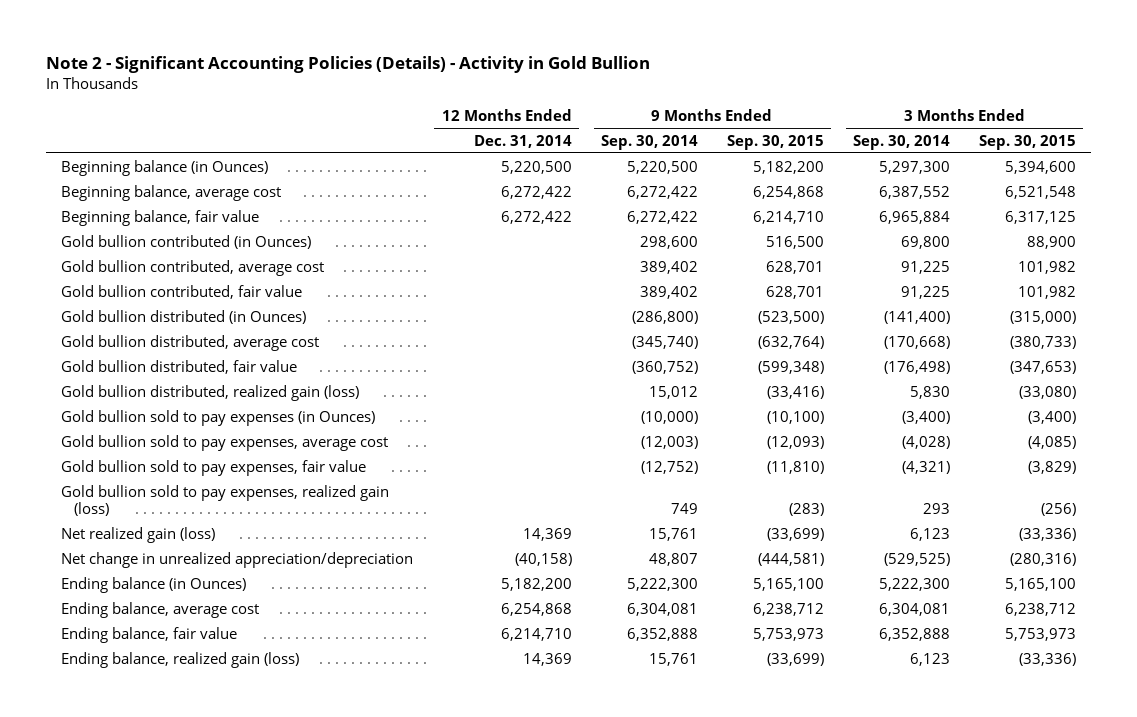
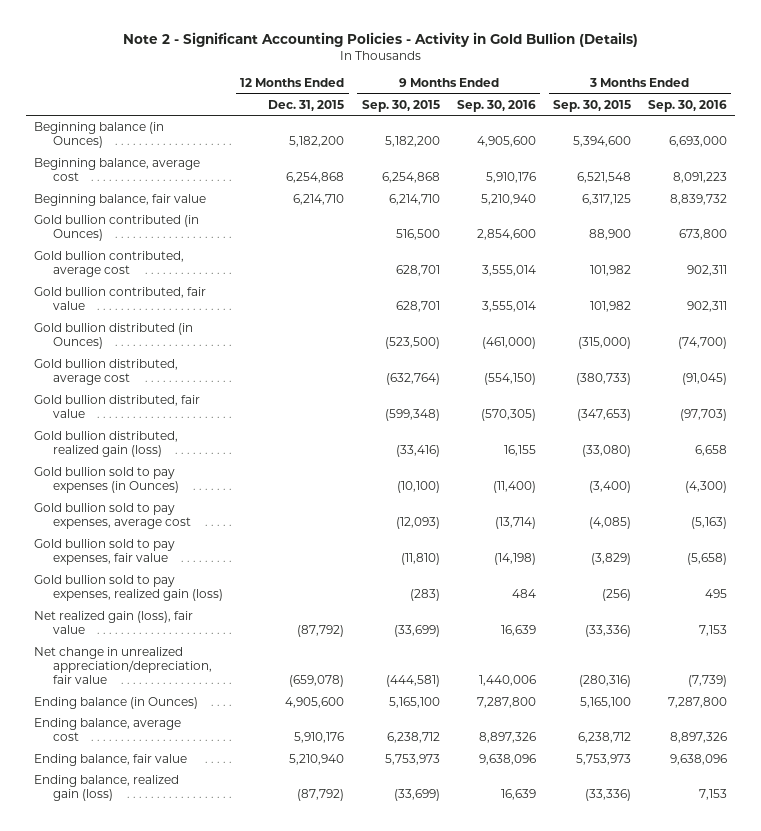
- Note 2 - Significant Accounting Policies (Details) - Activity in Gold Bullion
+ Note 2 - Significant Accounting Policies - Activity in Gold Bullion (Details)
- | 12 Months Ended Dec. 31, 2014 | 9 Months Ended Sep. 30, 2014 | 9 Months Ended Sep. 30, 2015 | 3 Months Ended Sep. 30, 2014 | 3 Months Ended Sep. 30, 2015
+ | 12 Months Ended Dec. 31, 2015 | 9 Months Ended Sep. 30, 2015 | 9 Months Ended Sep. 30, 2016 | 3 Months Ended Sep. 30, 2015 | 3 Months Ended Sep. 30, 2016
- Net realized gain (loss) | 14,369 | 15,761 | (33,699) | 6,123 | (33,336)
- Net change in unrealized appreciation/depreciation | (40,158) | 48,807 | (444,581) | (529,525) | (280,316)
+ Net realized gain (loss), fair value | (87,792) | (33,699) | 16,639 | (33,336) | 7,153
+ Net change in unrealized appreciation/depreciation, fair value | (659,078) | (444,581) | 1,440,006 | (280,316) | (7,739)

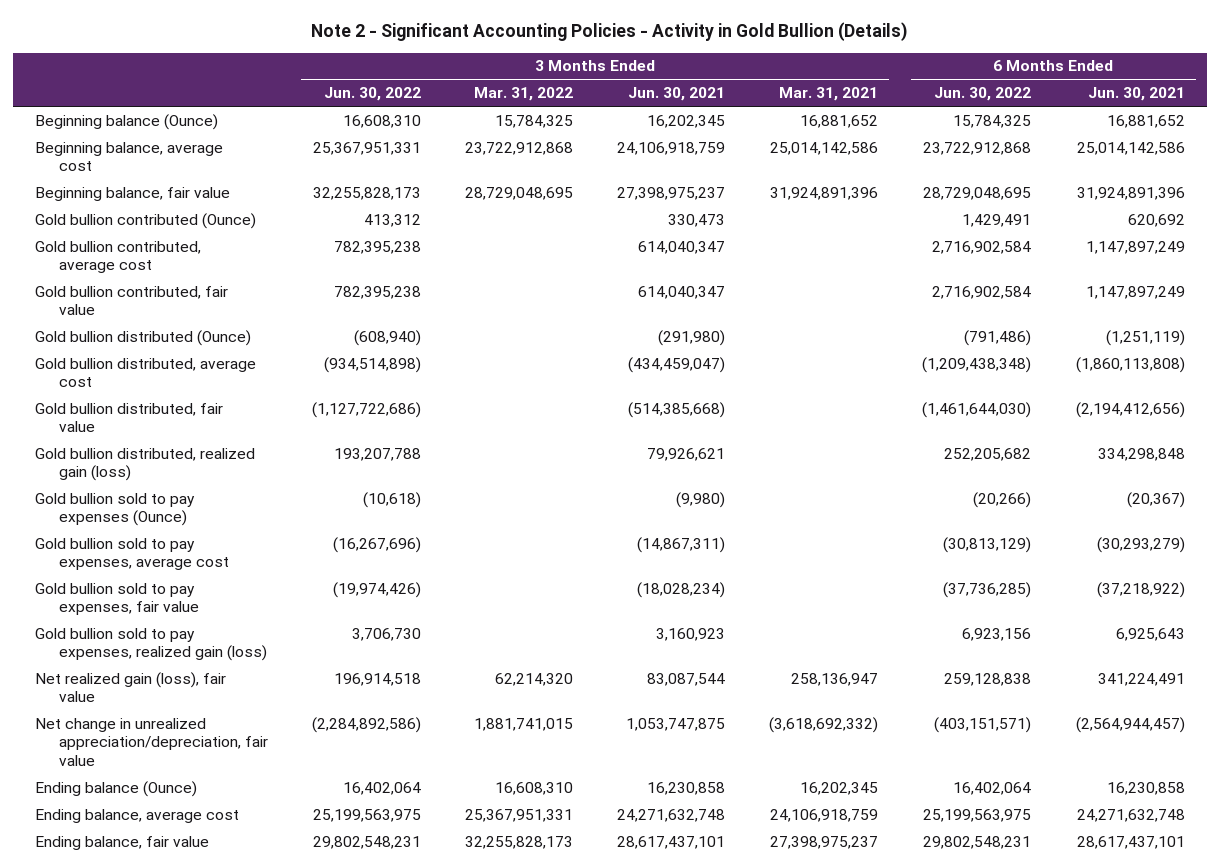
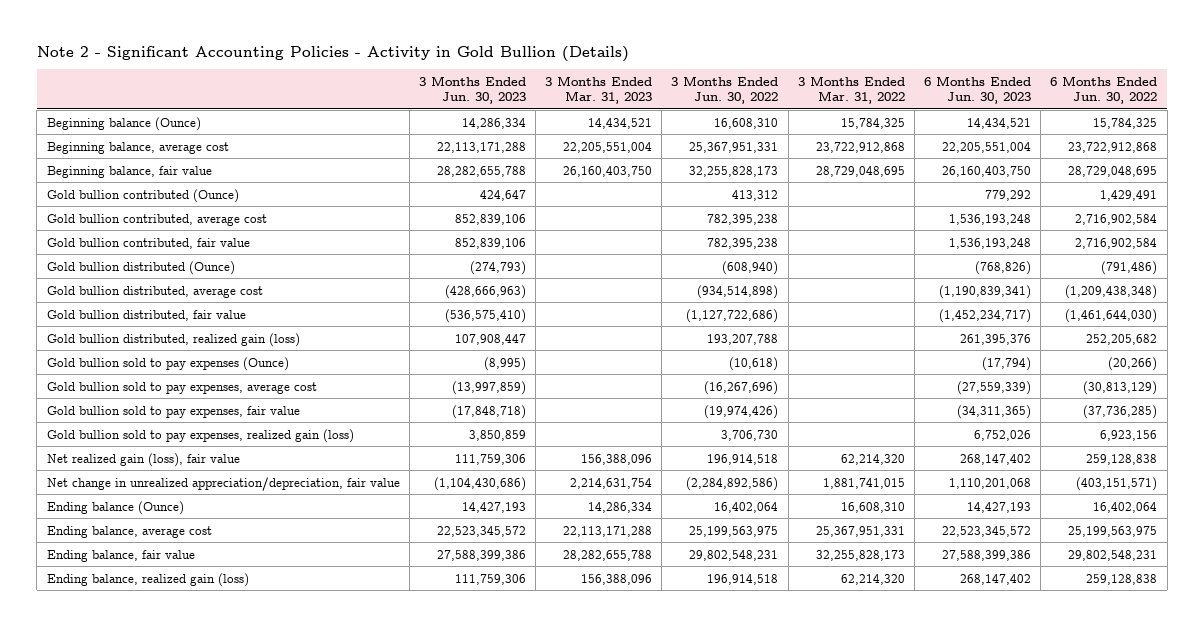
- | 3 Months Ended Jun. 30, 2022 | 3 Months Ended Mar. 31, 2022 | 3 Months Ended Jun. 30, 2021 | 3 Months Ended Mar. 31, 2021 | 6 Months Ended Jun. 30, 2022 | 6 Months Ended Jun. 30, 2021
+ | 3 Months Ended Jun. 30, 2023 | 3 Months Ended Mar. 31, 2023 | 3 Months Ended Jun. 30, 2022 | 3 Months Ended Mar. 31, 2022 | 6 Months Ended Jun. 30, 2023 | 6 Months Ended Jun. 30, 2022
+ Ending balance, realized gain (loss) | 111,759,306 | 156,388,096 | 196,914,518 | 62,214,320 | 268,147,402 | 259,128,838

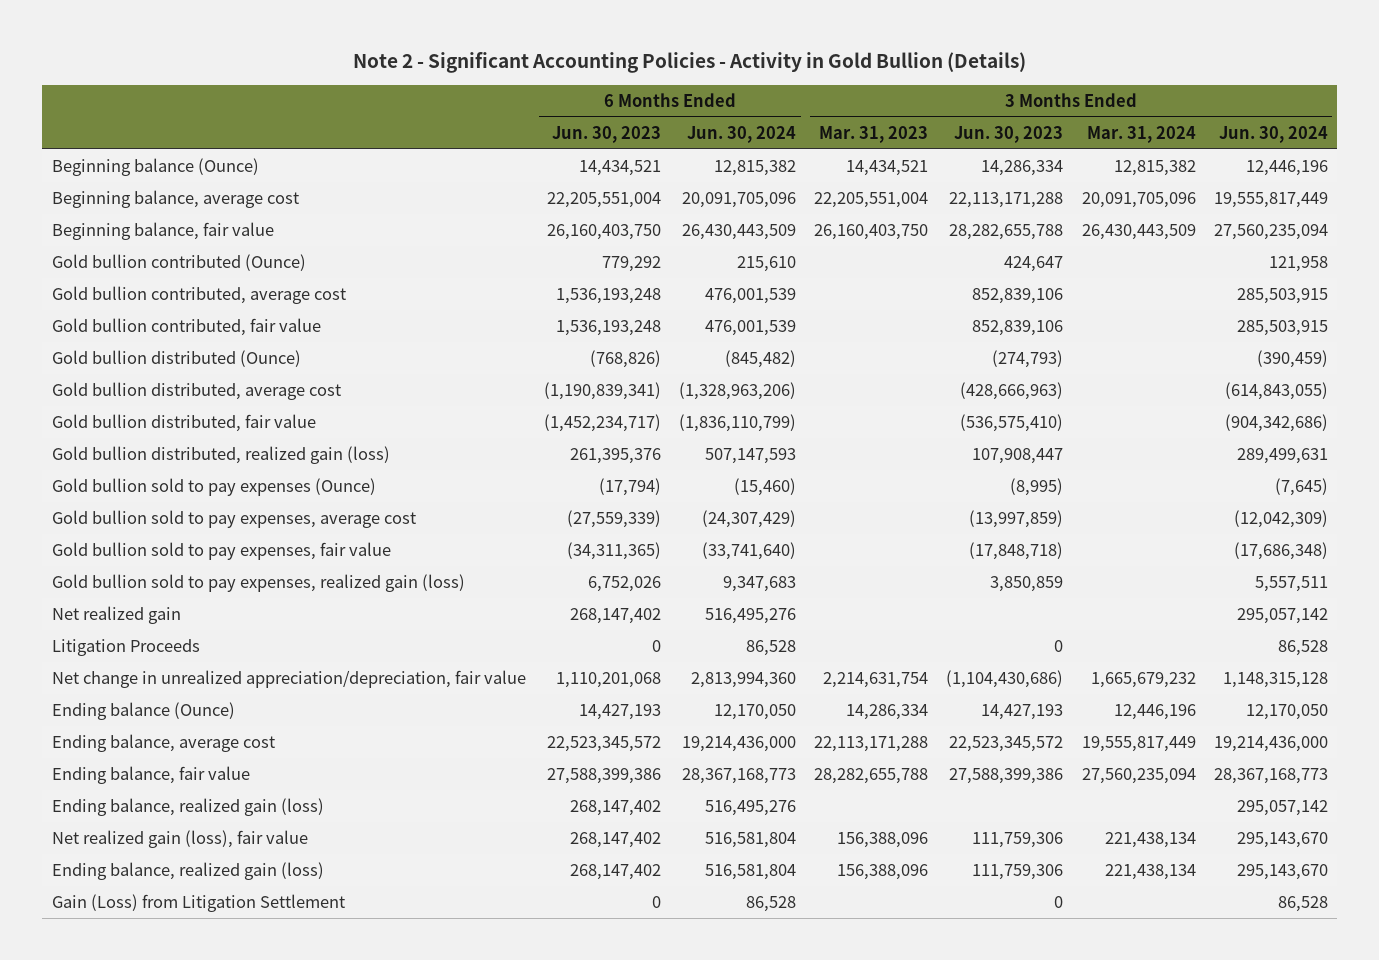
- | 3 Months Ended Jun. 30, 2023 | 3 Months Ended Mar. 31, 2023 | 3 Months Ended Jun. 30, 2022 | 3 Months Ended Mar. 31, 2022 | 6 Months Ended Jun. 30, 2023 | 6 Months Ended Jun. 30, 2022
+ | 6 Months Ended Jun. 30, 2023 | 6 Months Ended Jun. 30, 2024 | 3 Months Ended Mar. 31, 2023 | 3 Months Ended Jun. 30, 2023 | 3 Months Ended Mar. 31, 2024 | 3 Months Ended Jun. 30, 2024
+ Net realized gain | 268,147,402 | 516,495,276 | | | | 295,057,142
+ Litigation Proceeds | 0 | 86,528 | | 0 | | 86,528
+ Ending balance, realized gain (loss) | 268,147,402 | 516,495,276 | | | | 295,057,142
moved down: Net realized gain (loss), fair value | 268,147,402 | 516,581,804 | 156,388,096 | 111,759,306 | 221,438,134 | 295,143,670
+ Gain (Loss) from Litigation Settlement | 0 | 86,528 | | 0 | | 86,528

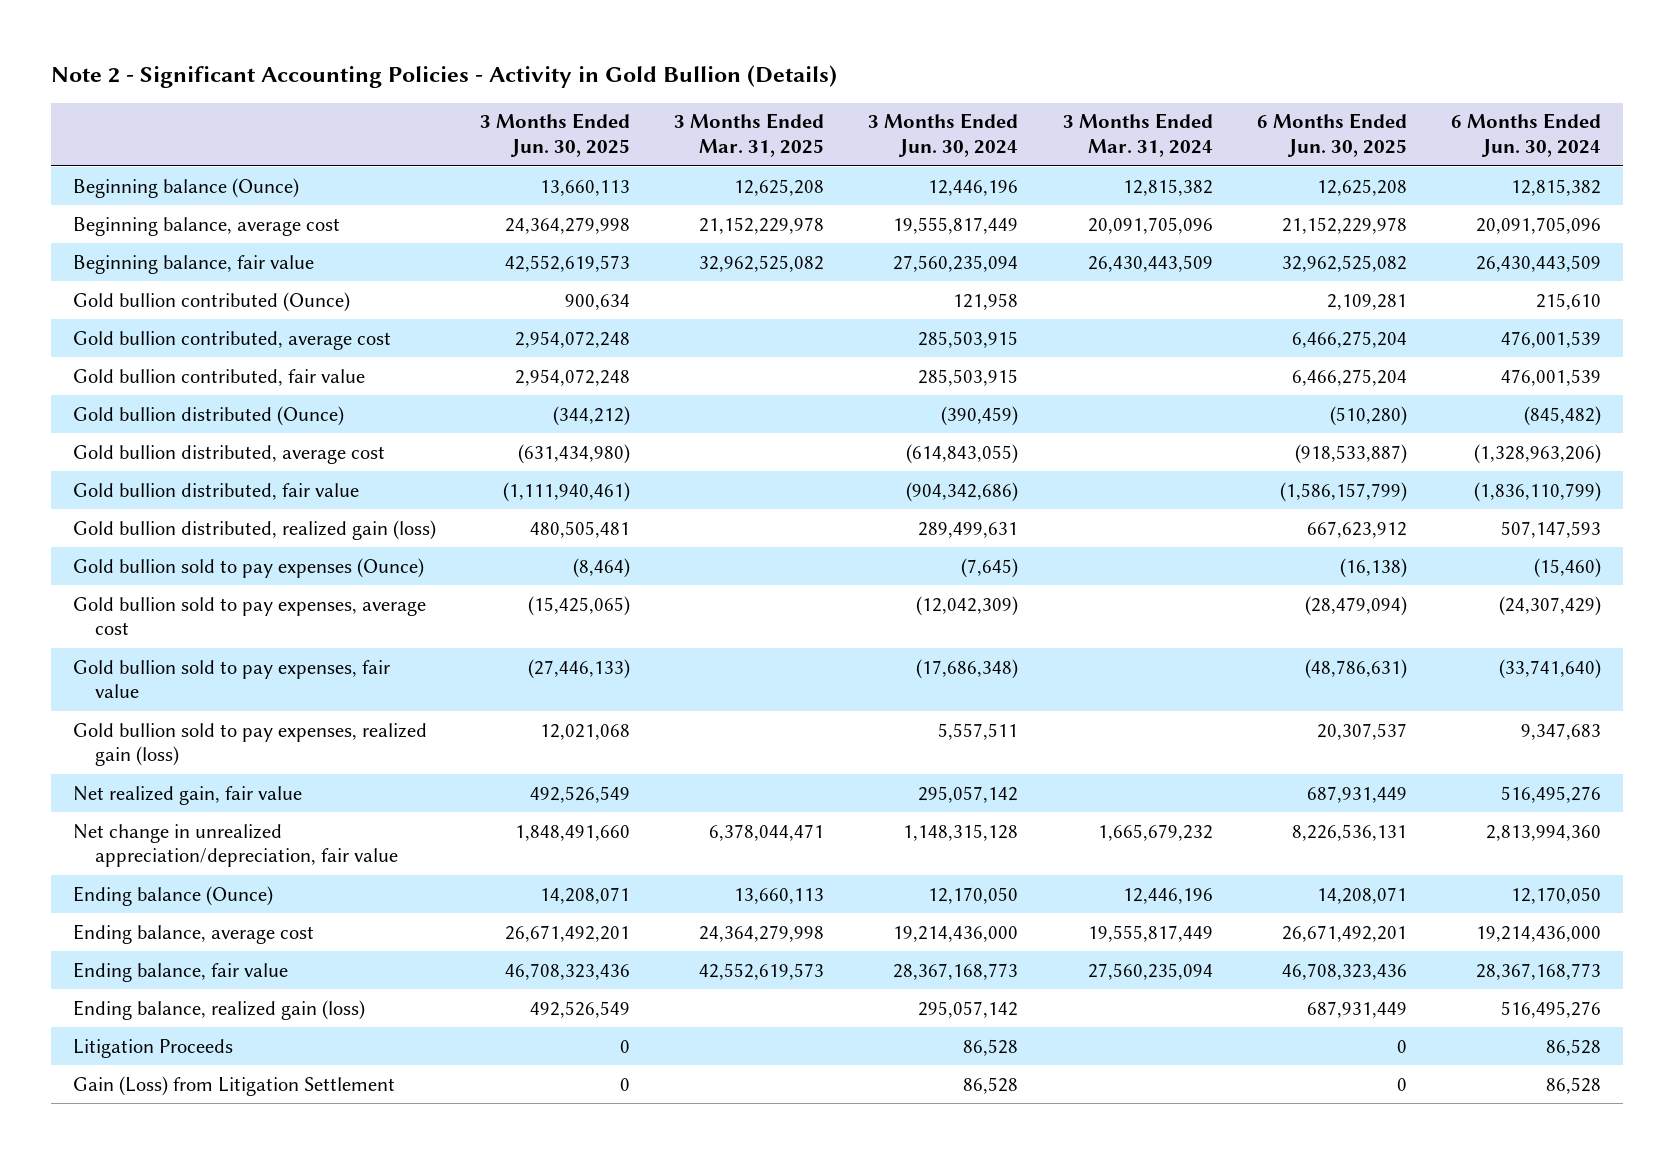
- | 6 Months Ended Jun. 30, 2023 | 6 Months Ended Jun. 30, 2024 | 3 Months Ended Mar. 31, 2023 | 3 Months Ended Jun. 30, 2023 | 3 Months Ended Mar. 31, 2024 | 3 Months Ended Jun. 30, 2024
+ | 3 Months Ended Jun. 30, 2025 | 3 Months Ended Mar. 31, 2025 | 3 Months Ended Jun. 30, 2024 | 3 Months Ended Mar. 31, 2024 | 6 Months Ended Jun. 30, 2025 | 6 Months Ended Jun. 30, 2024
- Net realized gain | 268,147,402 | 516,495,276 | | | | 295,057,142
+ Net realized gain, fair value | 492,526,549 | | 295,057,142 | | 687,931,449 | 516,495,276
- Net realized gain (loss), fair value | 268,147,402 | 516,581,804 | 156,388,096 | 111,759,306 | 221,438,134 | 295,143,670
- Ending balance, realized gain (loss) | 268,147,402 | 516,581,804 | 156,388,096 | 111,759,306 | 221,438,134 | 295,143,670
moved down: Litigation Proceeds | 0 | | 86,528 | | 0 | 86,528

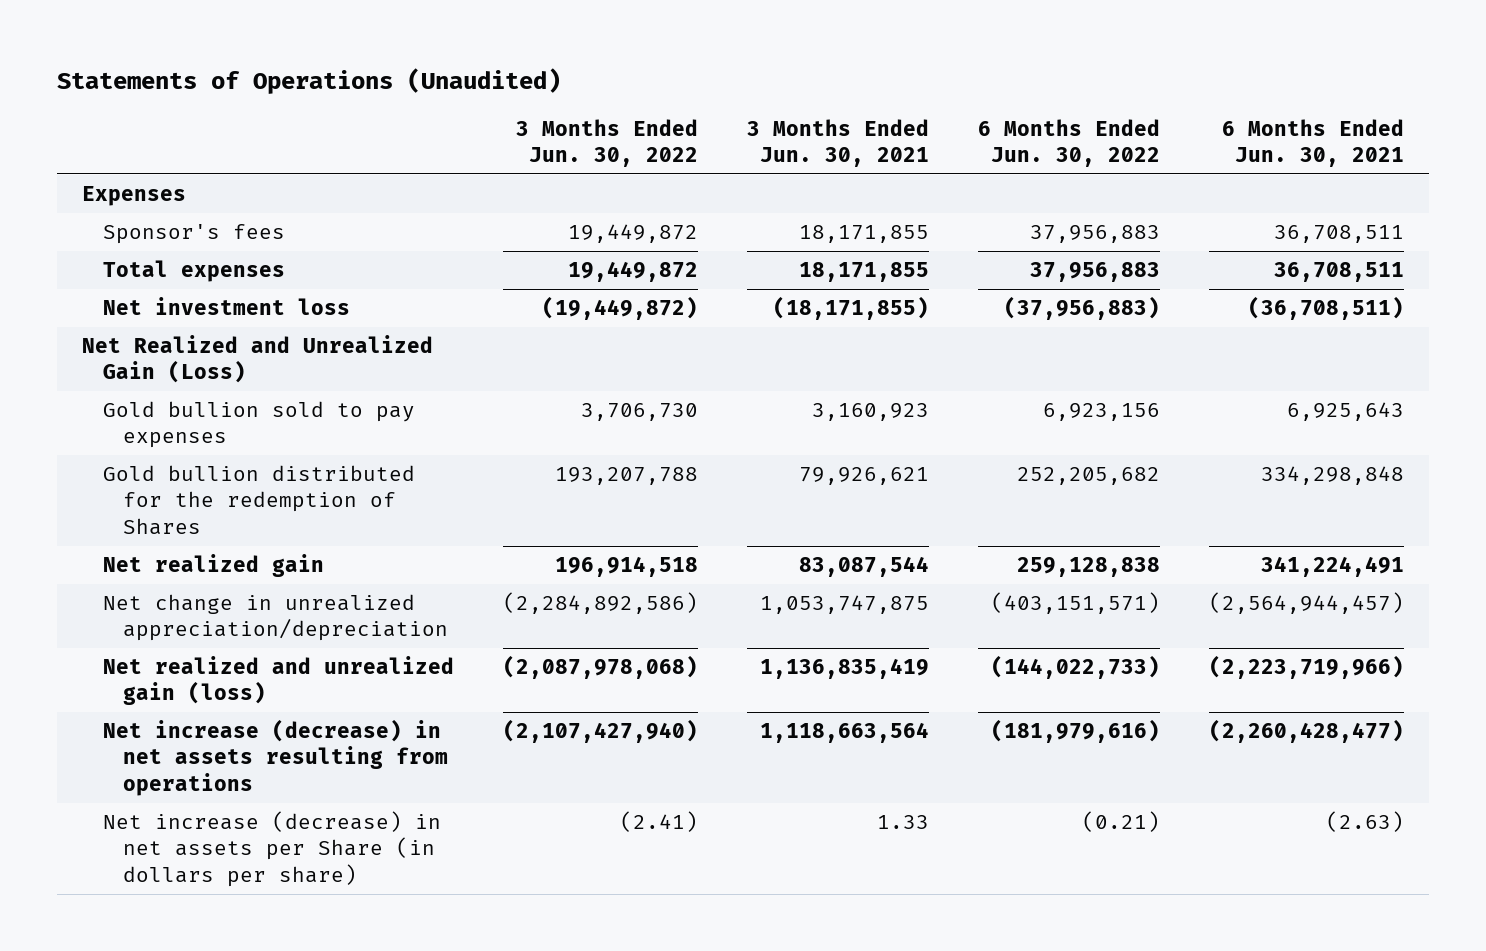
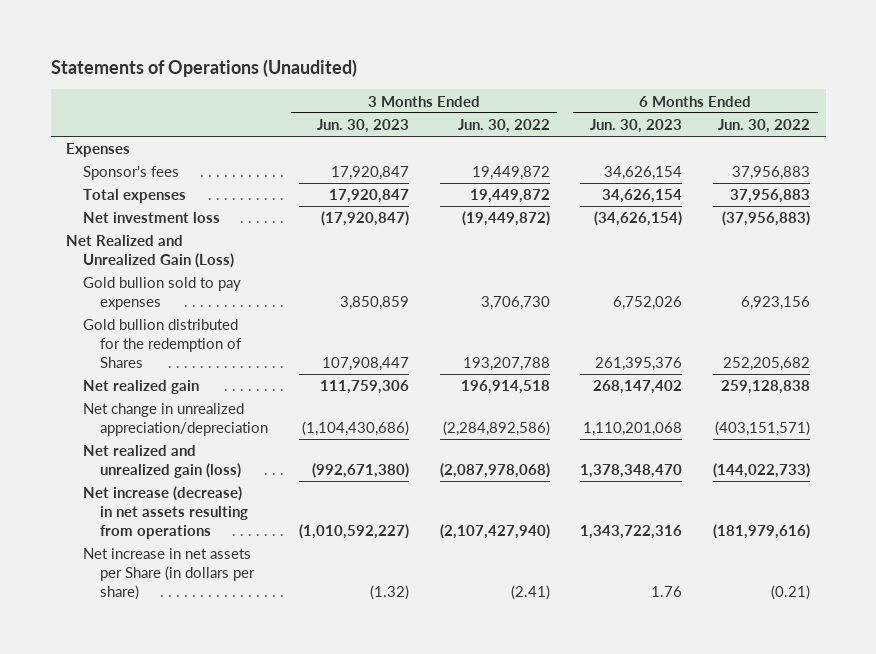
- | 3 Months Ended Jun. 30, 2022 | 3 Months Ended Jun. 30, 2021 | 6 Months Ended Jun. 30, 2022 | 6 Months Ended Jun. 30, 2021
+ | 3 Months Ended Jun. 30, 2023 | 3 Months Ended Jun. 30, 2022 | 6 Months Ended Jun. 30, 2023 | 6 Months Ended Jun. 30, 2022
- Net increase (decrease) in net assets per Share (in dollars per share) | (2.41) | 1.33 | (0.21) | (2.63)
+ Net increase in net assets per Share (in dollars per share) | (1.32) | (2.41) | 1.76 | (0.21)

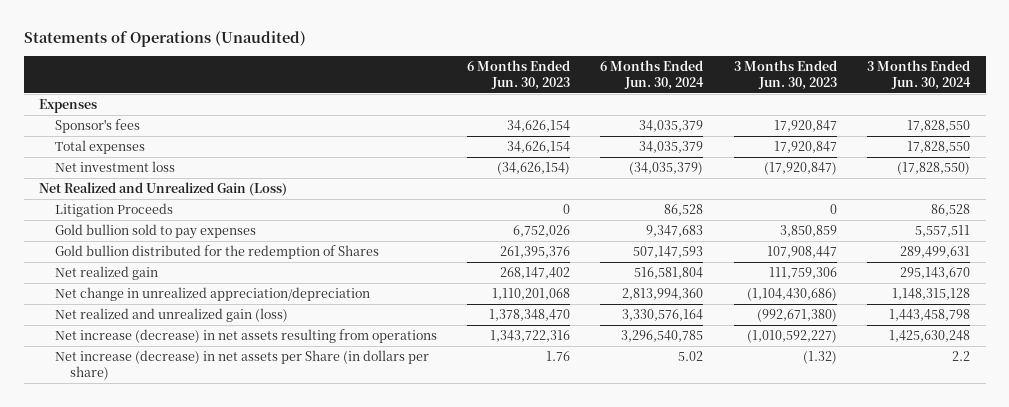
- | 3 Months Ended Jun. 30, 2023 | 3 Months Ended Jun. 30, 2022 | 6 Months Ended Jun. 30, 2023 | 6 Months Ended Jun. 30, 2022
+ | 6 Months Ended Jun. 30, 2023 | 6 Months Ended Jun. 30, 2024 | 3 Months Ended Jun. 30, 2023 | 3 Months Ended Jun. 30, 2024
+ Litigation Proceeds | 0 | 86,528 | 0 | 86,528
- Net increase in net assets per Share (in dollars per share) | (1.32) | (2.41) | 1.76 | (0.21)
+ Net increase (decrease) in net assets per Share (in dollars per share) | 1.76 | 5.02 | (1.32) | 2.2

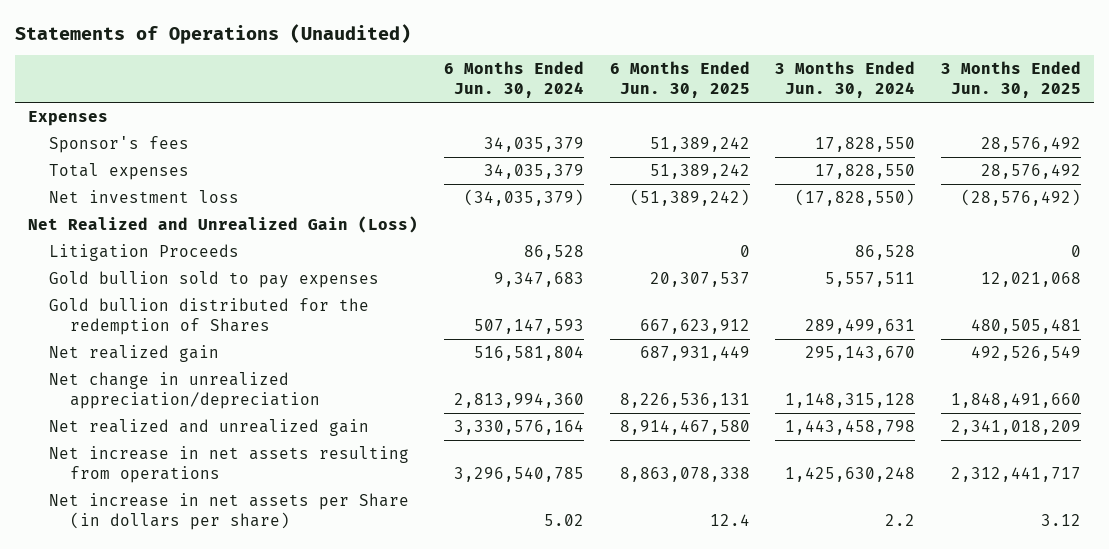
- | 6 Months Ended Jun. 30, 2023 | 6 Months Ended Jun. 30, 2024 | 3 Months Ended Jun. 30, 2023 | 3 Months Ended Jun. 30, 2024
+ | 6 Months Ended Jun. 30, 2024 | 6 Months Ended Jun. 30, 2025 | 3 Months Ended Jun. 30, 2024 | 3 Months Ended Jun. 30, 2025
- Net realized and unrealized gain (loss) | 1,378,348,470 | 3,330,576,164 | (992,671,380) | 1,443,458,798
- Net increase (decrease) in net assets resulting from operations | 1,343,722,316 | 3,296,540,785 | (1,010,592,227) | 1,425,630,248
- Net increase (decrease) in net assets per Share (in dollars per share) | 1.76 | 5.02 | (1.32) | 2.2
+ Net realized and unrealized gain | 3,330,576,164 | 8,914,467,580 | 1,443,458,798 | 2,341,018,209
+ Net increase in net assets resulting from operations | 3,296,540,785 | 8,863,078,338 | 1,425,630,248 | 2,312,441,717
+ Net increase in net assets per Share (in dollars per share) | 5.02 | 12.4 | 2.2 | 3.12

